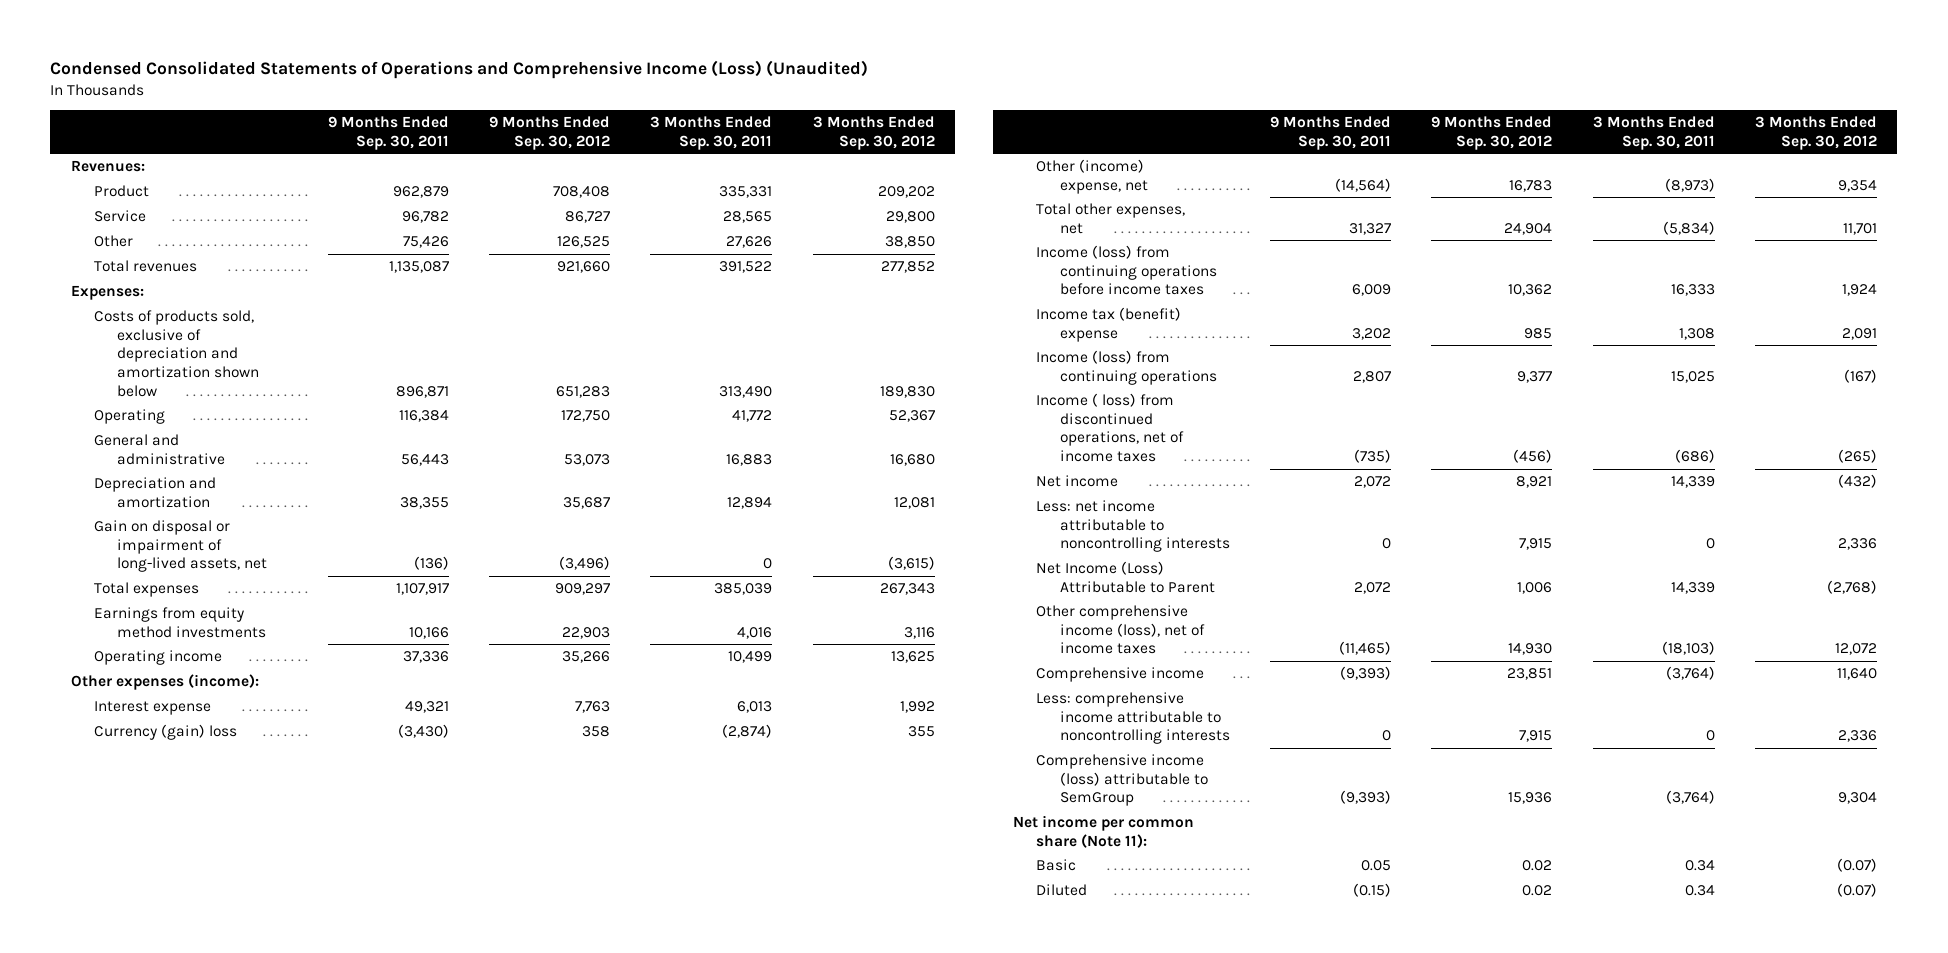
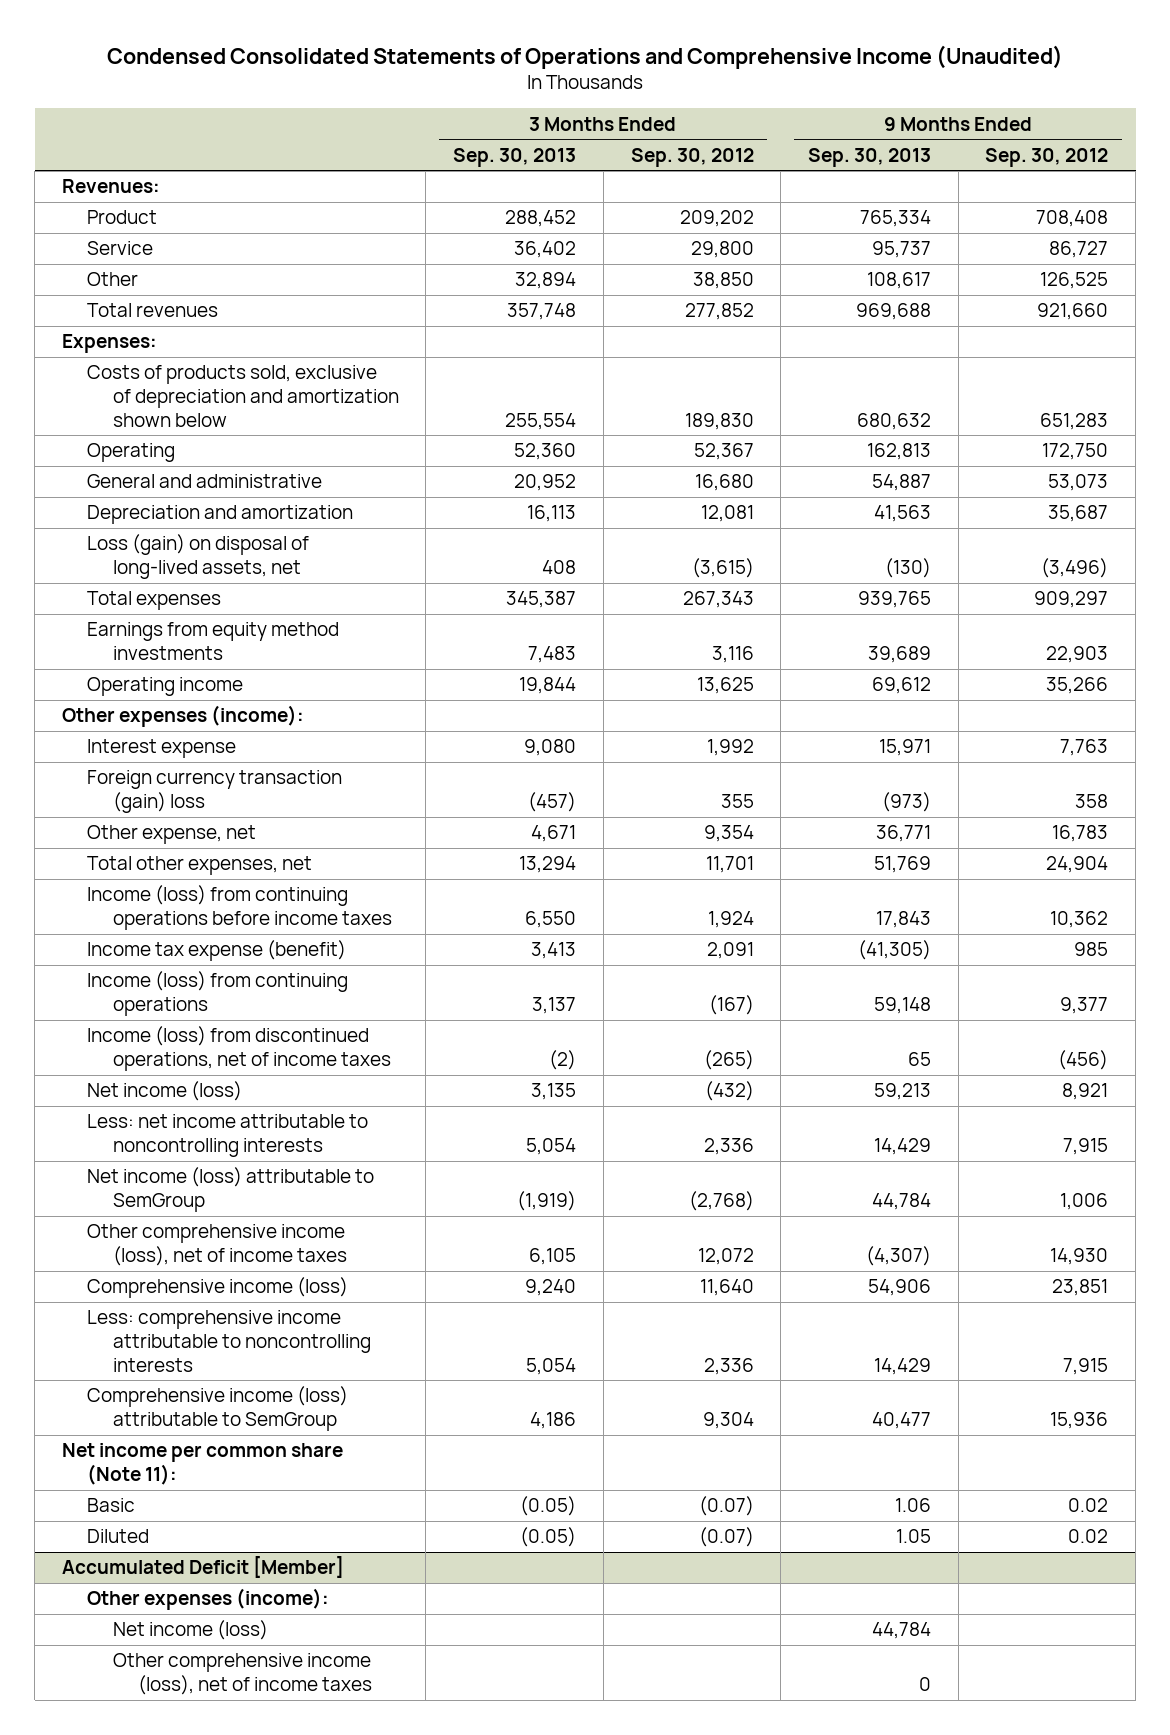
- Condensed Consolidated Statements of Operations and Comprehensive Income (Loss) (Unaudited)
+ Condensed Consolidated Statements of Operations and Comprehensive Income (Unaudited)
- | 9 Months Ended Sep. 30, 2011 | 9 Months Ended Sep. 30, 2012 | 3 Months Ended Sep. 30, 2011 | 3 Months Ended Sep. 30, 2012
+ | 3 Months Ended Sep. 30, 2013 | 3 Months Ended Sep. 30, 2012 | 9 Months Ended Sep. 30, 2013 | 9 Months Ended Sep. 30, 2012
- Gain on disposal or impairment of long-lived assets, net | (136) | (3,496) | 0 | (3,615)
+ Loss (gain) on disposal of long-lived assets, net | 408 | (3,615) | (130) | (3,496)
- Currency (gain) loss | (3,430) | 358 | (2,874) | 355
- Other (income) expense, net | (14,564) | 16,783 | (8,973) | 9,354
+ Foreign currency transaction (gain) loss | (457) | 355 | (973) | 358
+ Other expense, net | 4,671 | 9,354 | 36,771 | 16,783
- Income tax (benefit) expense | 3,202 | 985 | 1,308 | 2,091
+ Income tax expense (benefit) | 3,413 | 2,091 | (41,305) | 985
- Income ( loss) from discontinued operations, net of income taxes | (735) | (456) | (686) | (265)
- Net income | 2,072 | 8,921 | 14,339 | (432)
+ Income (loss) from discontinued operations, net of income taxes | (2) | (265) | 65 | (456)
+ Net income (loss) | 3,135 | (432) | 59,213 | 8,921
- Net Income (Loss) Attributable to Parent | 2,072 | 1,006 | 14,339 | (2,768)
+ Net income (loss) attributable to SemGroup | (1,919) | (2,768) | 44,784 | 1,006
- Comprehensive income | (9,393) | 23,851 | (3,764) | 11,640
+ Comprehensive income (loss) | 9,240 | 11,640 | 54,906 | 23,851
+ Accumulated Deficit [Member]
+ Other expenses (income):
+ Net income (loss) | | | 44,784 |
+ Other comprehensive income (loss), net of income taxes | | | 0 |

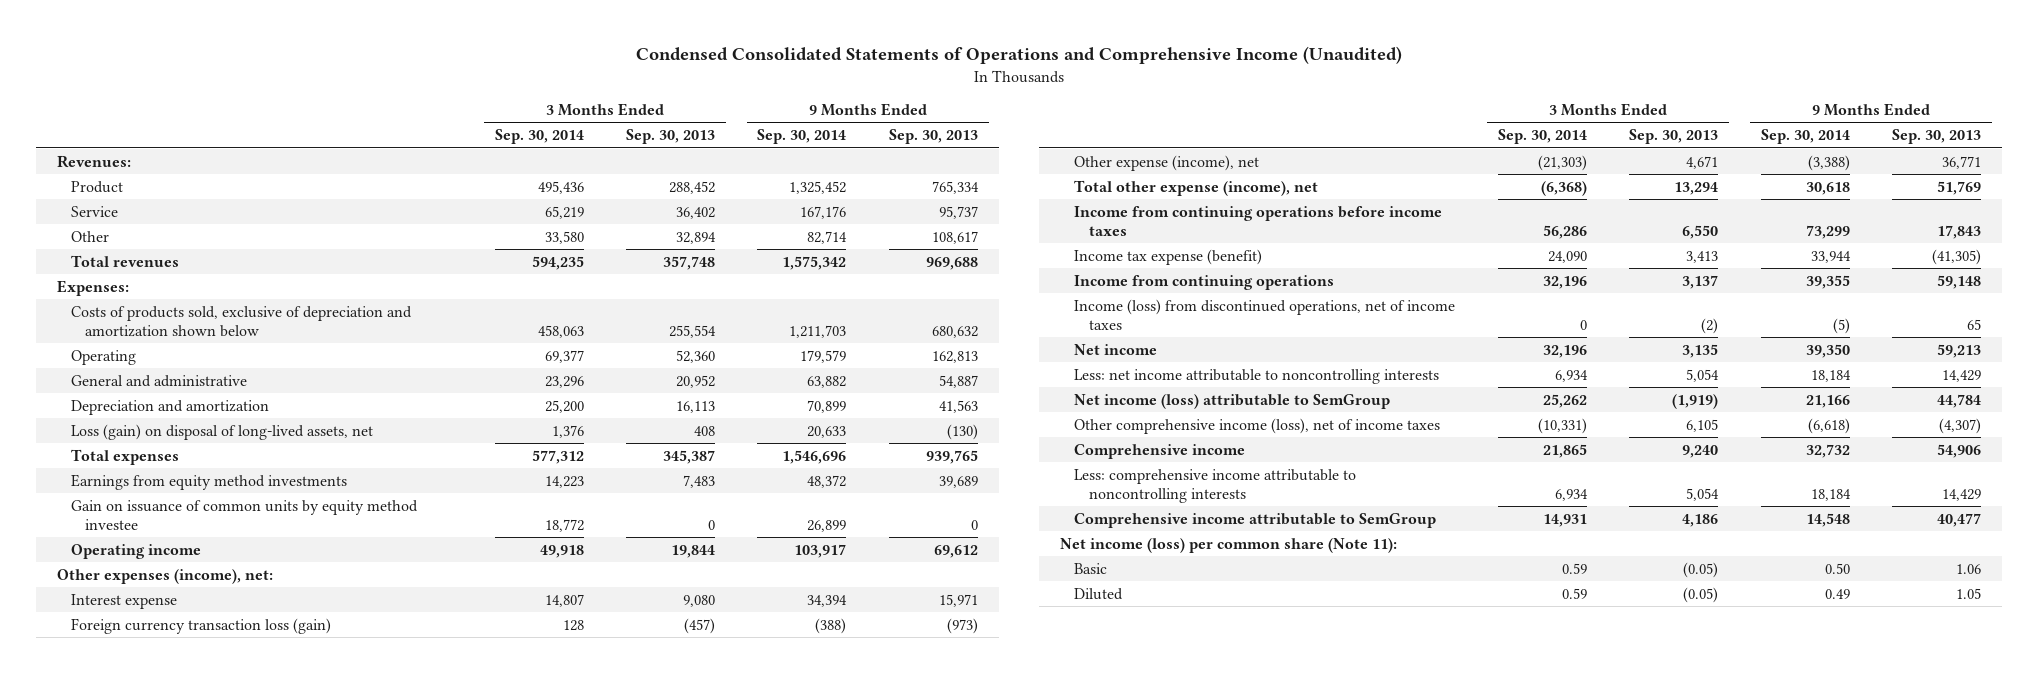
- | 3 Months Ended Sep. 30, 2013 | 3 Months Ended Sep. 30, 2012 | 9 Months Ended Sep. 30, 2013 | 9 Months Ended Sep. 30, 2012
+ | 3 Months Ended Sep. 30, 2014 | 3 Months Ended Sep. 30, 2013 | 9 Months Ended Sep. 30, 2014 | 9 Months Ended Sep. 30, 2013
+ Gain on issuance of common units by equity method investee | 18,772 | 0 | 26,899 | 0
- Other expenses (income):
+ Other expenses (income), net:
- Foreign currency transaction (gain) loss | (457) | 355 | (973) | 358
- Other expense, net | 4,671 | 9,354 | 36,771 | 16,783
- Total other expenses, net | 13,294 | 11,701 | 51,769 | 24,904
- Income (loss) from continuing operations before income taxes | 6,550 | 1,924 | 17,843 | 10,362
+ Foreign currency transaction loss (gain) | 128 | (457) | (388) | (973)
+ Other expense (income), net | (21,303) | 4,671 | (3,388) | 36,771
+ Total other expense (income), net | (6,368) | 13,294 | 30,618 | 51,769
+ Income from continuing operations before income taxes | 56,286 | 6,550 | 73,299 | 17,843
- Income (loss) from continuing operations | 3,137 | (167) | 59,148 | 9,377
+ Income from continuing operations | 32,196 | 3,137 | 39,355 | 59,148
- Net income (loss) | 3,135 | (432) | 59,213 | 8,921
+ Net income | 32,196 | 3,135 | 39,350 | 59,213
- Comprehensive income (loss) | 9,240 | 11,640 | 54,906 | 23,851
+ Comprehensive income | 21,865 | 9,240 | 32,732 | 54,906
- Comprehensive income (loss) attributable to SemGroup | 4,186 | 9,304 | 40,477 | 15,936
- Net income per common share (Note 11):
+ Comprehensive income attributable to SemGroup | 14,931 | 4,186 | 14,548 | 40,477
+ Net income (loss) per common share (Note 11):
- Accumulated Deficit [Member]
- Other expenses (income):
- Net income (loss) | | | 44,784 |
- Other comprehensive income (loss), net of income taxes | | | 0 |

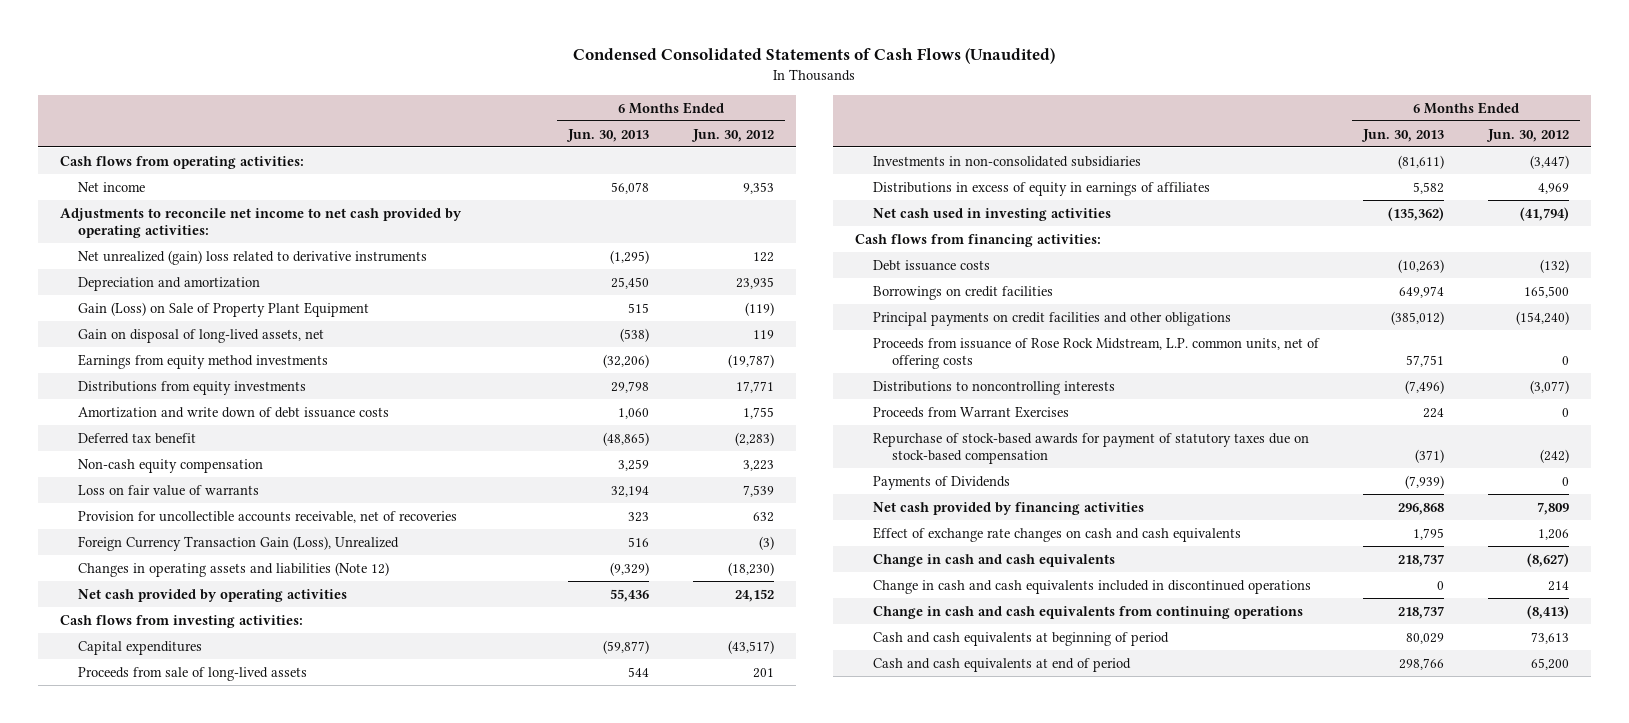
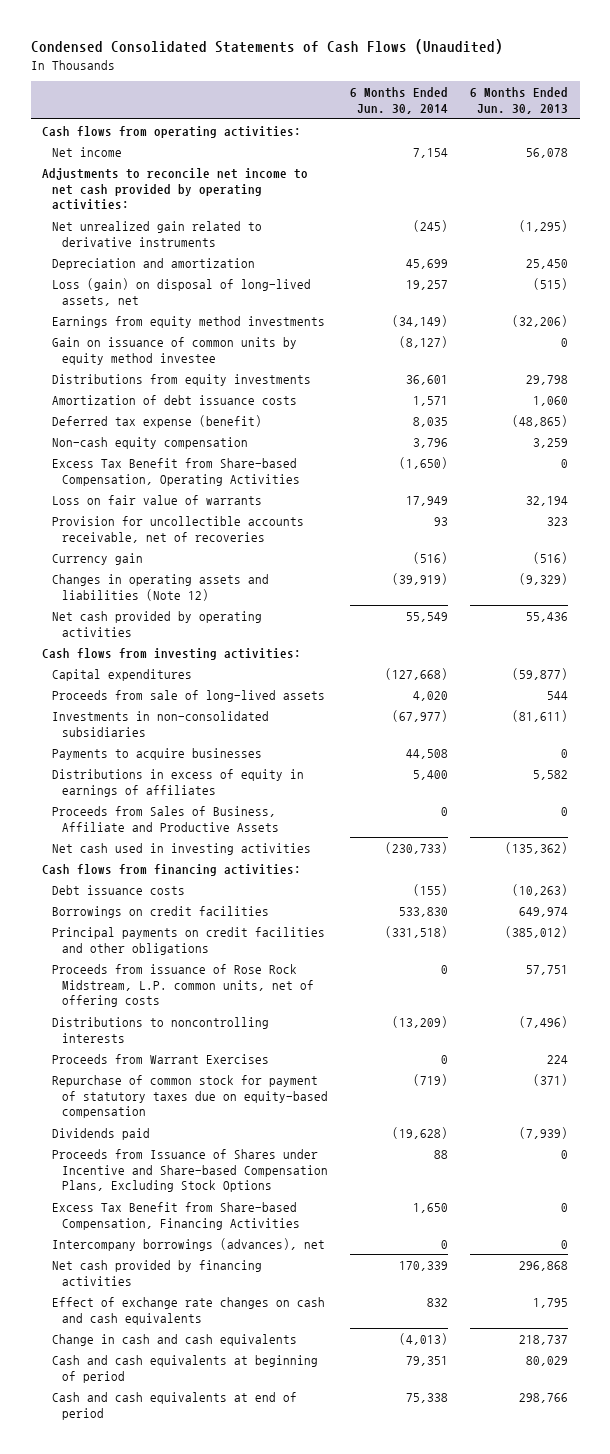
- | 6 Months Ended Jun. 30, 2013 | 6 Months Ended Jun. 30, 2012
+ | 6 Months Ended Jun. 30, 2014 | 6 Months Ended Jun. 30, 2013
- Net unrealized (gain) loss related to derivative instruments | (1,295) | 122
+ Net unrealized gain related to derivative instruments | (245) | (1,295)
- Gain (Loss) on Sale of Property Plant Equipment | 515 | (119)
- Gain on disposal of long-lived assets, net | (538) | 119
+ Loss (gain) on disposal of long-lived assets, net | 19,257 | (515)
+ Gain on issuance of common units by equity method investee | (8,127) | 0
- Amortization and write down of debt issuance costs | 1,060 | 1,755
- Deferred tax benefit | (48,865) | (2,283)
+ Amortization of debt issuance costs | 1,571 | 1,060
+ Deferred tax expense (benefit) | 8,035 | (48,865)
+ Excess Tax Benefit from Share-based Compensation, Operating Activities | (1,650) | 0
- Foreign Currency Transaction Gain (Loss), Unrealized | 516 | (3)
+ Currency gain | (516) | (516)
+ Payments to acquire businesses | 44,508 | 0
+ Proceeds from Sales of Business, Affiliate and Productive Assets | 0 | 0
- Repurchase of stock-based awards for payment of statutory taxes due on stock-based compensation | (371) | (242)
- Payments of Dividends | (7,939) | 0
+ Repurchase of common stock for payment of statutory taxes due on equity-based compensation | (719) | (371)
+ Dividends paid | (19,628) | (7,939)
+ Proceeds from Issuance of Shares under Incentive and Share-based Compensation Plans, Excluding Stock Options | 88 | 0
+ Excess Tax Benefit from Share-based Compensation, Financing Activities | 1,650 | 0
+ Intercompany borrowings (advances), net | 0 | 0
- Change in cash and cash equivalents included in discontinued operations | 0 | 214
- Change in cash and cash equivalents from continuing operations | 218,737 | (8,413)

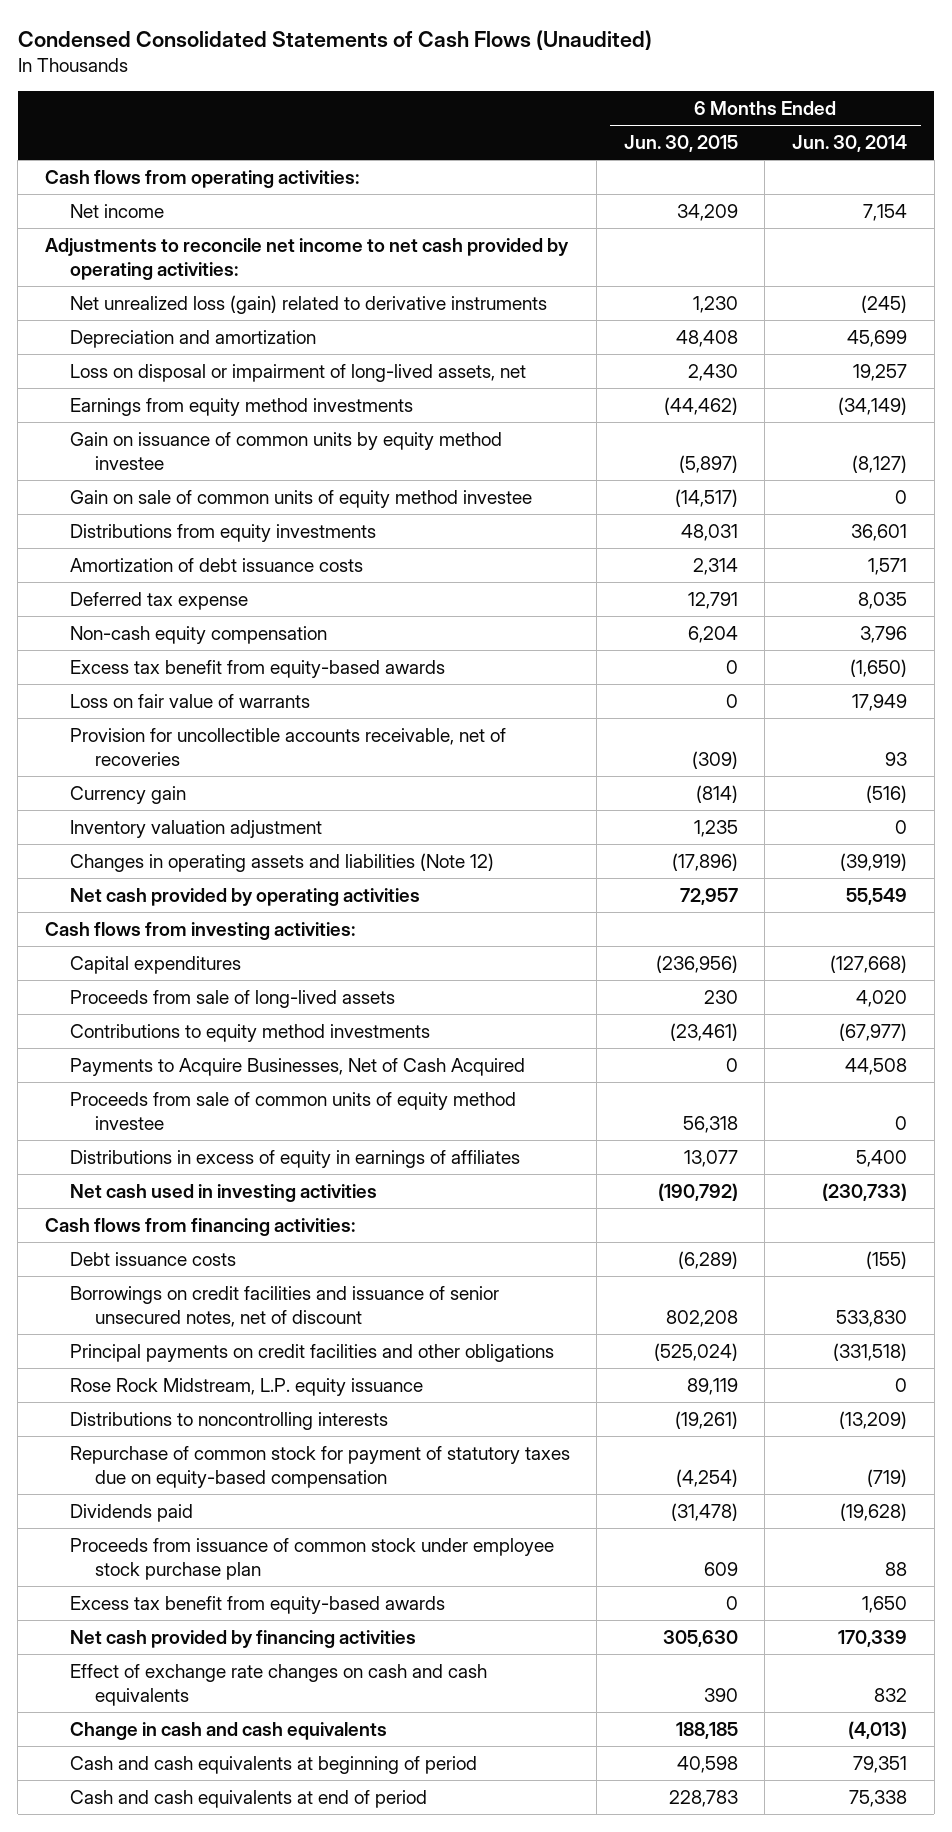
- | 6 Months Ended Jun. 30, 2014 | 6 Months Ended Jun. 30, 2013
+ | 6 Months Ended Jun. 30, 2015 | 6 Months Ended Jun. 30, 2014
- Net unrealized gain related to derivative instruments | (245) | (1,295)
+ Net unrealized loss (gain) related to derivative instruments | 1,230 | (245)
- Loss (gain) on disposal of long-lived assets, net | 19,257 | (515)
+ Loss on disposal or impairment of long-lived assets, net | 2,430 | 19,257
+ Gain on sale of common units of equity method investee | (14,517) | 0
- Deferred tax expense (benefit) | 8,035 | (48,865)
+ Deferred tax expense | 12,791 | 8,035
- Excess Tax Benefit from Share-based Compensation, Operating Activities | (1,650) | 0
+ Excess tax benefit from equity-based awards | 0 | (1,650)
+ Inventory valuation adjustment | 1,235 | 0
- Investments in non-consolidated subsidiaries | (67,977) | (81,611)
- Payments to acquire businesses | 44,508 | 0
+ Contributions to equity method investments | (23,461) | (67,977)
+ Payments to Acquire Businesses, Net of Cash Acquired | 0 | 44,508
+ Proceeds from sale of common units of equity method investee | 56,318 | 0
- Proceeds from Sales of Business, Affiliate and Productive Assets | 0 | 0
- Borrowings on credit facilities | 533,830 | 649,974
+ Borrowings on credit facilities and issuance of senior unsecured notes, net of discount | 802,208 | 533,830
- Proceeds from issuance of Rose Rock Midstream, L.P. common units, net of offering costs | 0 | 57,751
+ Rose Rock Midstream, L.P. equity issuance | 89,119 | 0
- Proceeds from Warrant Exercises | 0 | 224
- Proceeds from Issuance of Shares under Incentive and Share-based Compensation Plans, Excluding Stock Options | 88 | 0
- Excess Tax Benefit from Share-based Compensation, Financing Activities | 1,650 | 0
- Intercompany borrowings (advances), net | 0 | 0
+ Proceeds from issuance of common stock under employee stock purchase plan | 609 | 88
+ Excess tax benefit from equity-based awards | 0 | 1,650

